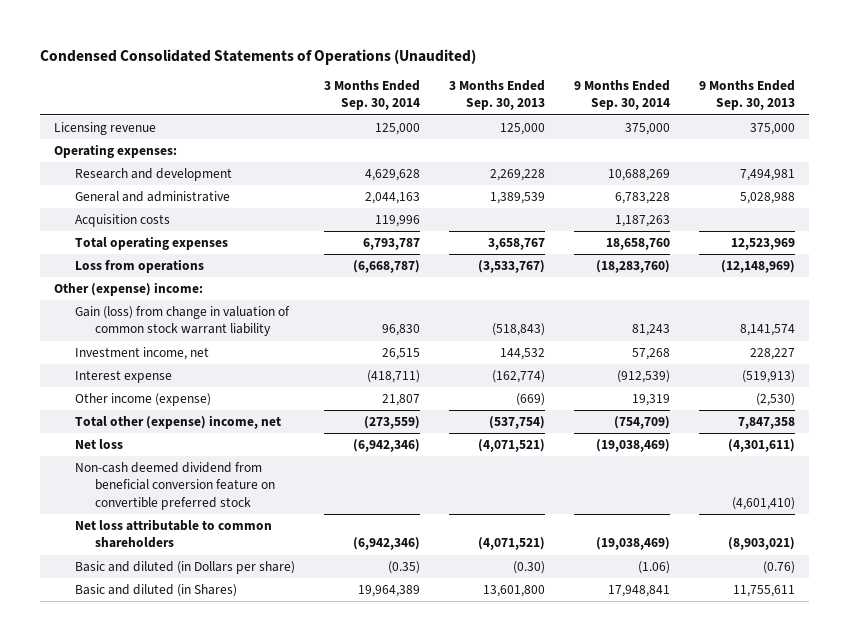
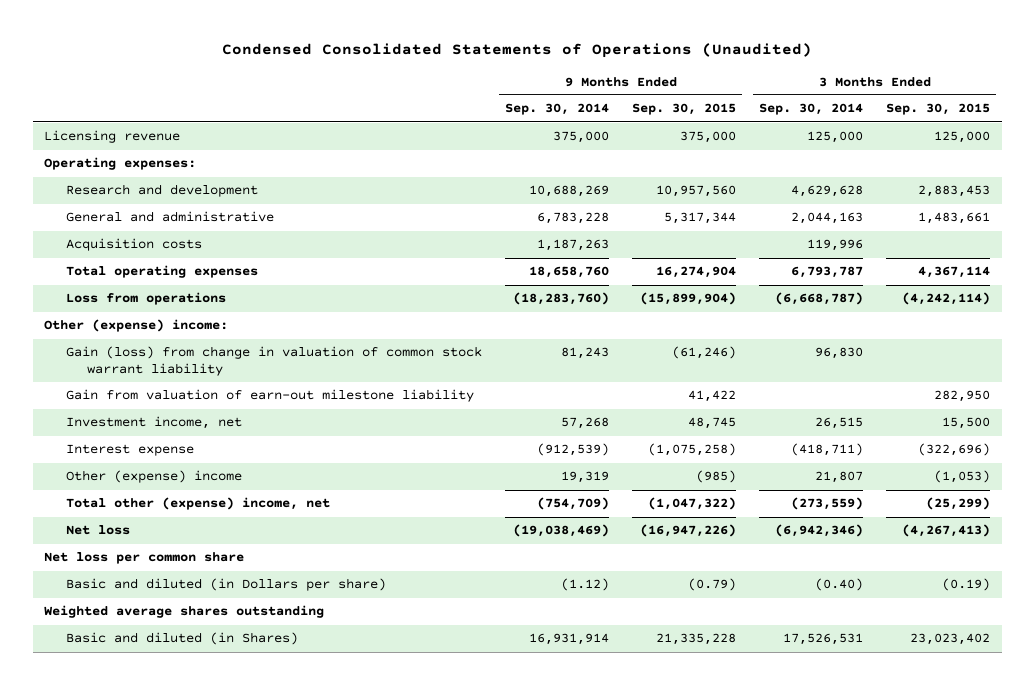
- | 3 Months Ended Sep. 30, 2014 | 3 Months Ended Sep. 30, 2013 | 9 Months Ended Sep. 30, 2014 | 9 Months Ended Sep. 30, 2013
+ | 9 Months Ended Sep. 30, 2014 | 9 Months Ended Sep. 30, 2015 | 3 Months Ended Sep. 30, 2014 | 3 Months Ended Sep. 30, 2015
+ Gain from valuation of earn-out milestone liability | | 41,422 | | 282,950
- Other income (expense) | 21,807 | (669) | 19,319 | (2,530)
+ Other (expense) income | 19,319 | (985) | 21,807 | (1,053)
- Non-cash deemed dividend from beneficial conversion feature on convertible preferred stock | | | | (4,601,410)
- Net loss attributable to common shareholders | (6,942,346) | (4,071,521) | (19,038,469) | (8,903,021)
- Basic and diluted (in Dollars per share) | (0.35) | (0.30) | (1.06) | (0.76)
- Basic and diluted (in Shares) | 19,964,389 | 13,601,800 | 17,948,841 | 11,755,611
+ Net loss per common share
+ Basic and diluted (in Dollars per share) | (1.12) | (0.79) | (0.40) | (0.19)
+ Weighted average shares outstanding
+ Basic and diluted (in Shares) | 16,931,914 | 21,335,228 | 17,526,531 | 23,023,402

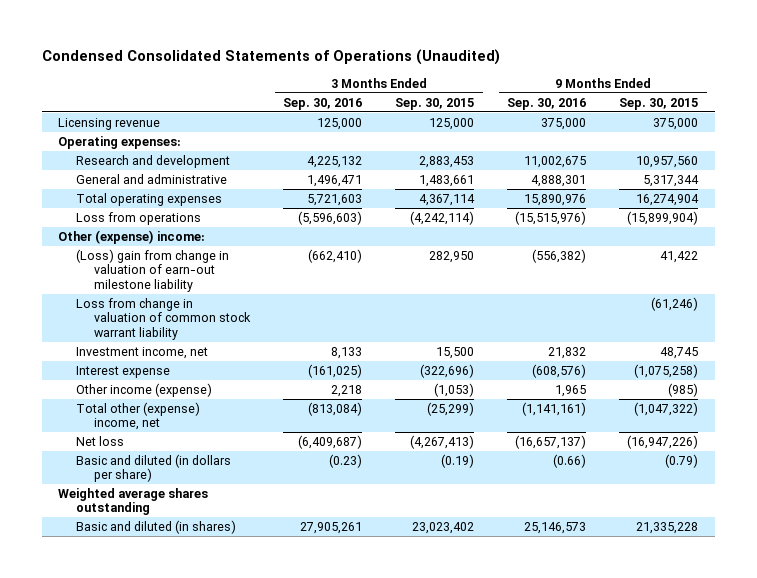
- | 9 Months Ended Sep. 30, 2014 | 9 Months Ended Sep. 30, 2015 | 3 Months Ended Sep. 30, 2014 | 3 Months Ended Sep. 30, 2015
+ | 3 Months Ended Sep. 30, 2016 | 3 Months Ended Sep. 30, 2015 | 9 Months Ended Sep. 30, 2016 | 9 Months Ended Sep. 30, 2015
- Acquisition costs | 1,187,263 | | 119,996 |
- Gain (loss) from change in valuation of common stock warrant liability | 81,243 | (61,246) | 96,830 |
- Gain from valuation of earn-out milestone liability | | 41,422 | | 282,950
+ (Loss) gain from change in valuation of earn-out milestone liability | (662,410) | 282,950 | (556,382) | 41,422
+ Loss from change in valuation of common stock warrant liability | | | | (61,246)
- Other (expense) income | 19,319 | (985) | 21,807 | (1,053)
+ Other income (expense) | 2,218 | (1,053) | 1,965 | (985)
- Net loss per common share
- Basic and diluted (in Dollars per share) | (1.12) | (0.79) | (0.40) | (0.19)
+ Basic and diluted (in dollars per share) | (0.23) | (0.19) | (0.66) | (0.79)
- Basic and diluted (in Shares) | 16,931,914 | 21,335,228 | 17,526,531 | 23,023,402
+ Basic and diluted (in shares) | 27,905,261 | 23,023,402 | 25,146,573 | 21,335,228

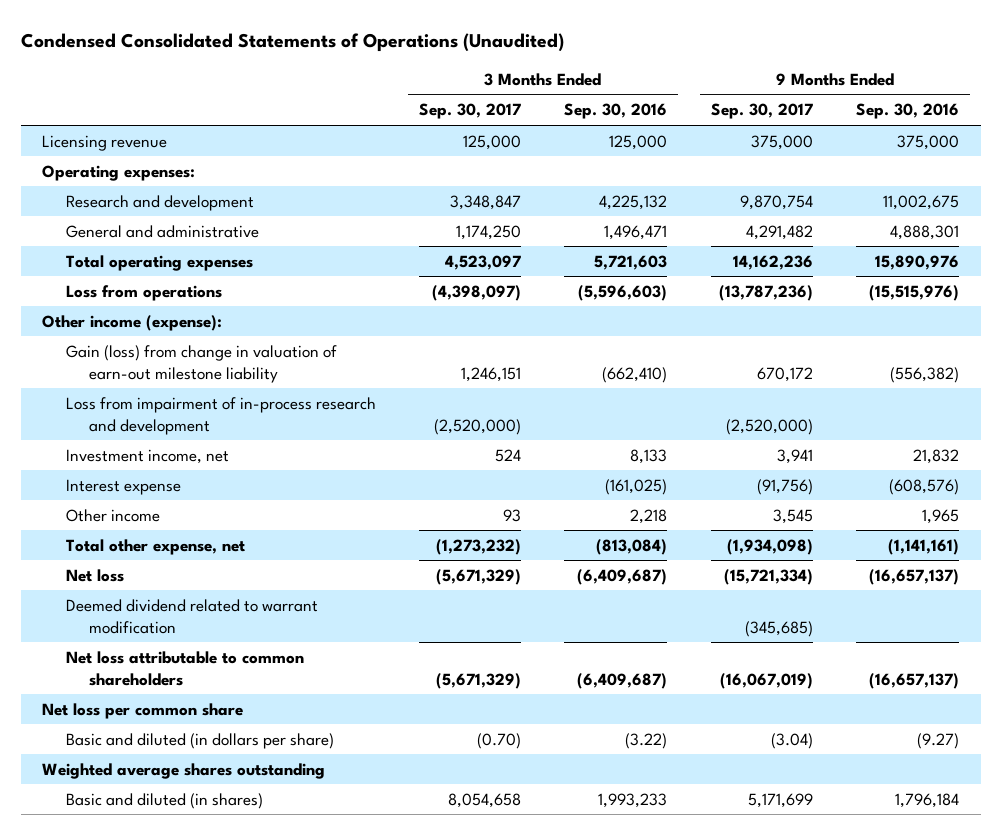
- | 3 Months Ended Sep. 30, 2016 | 3 Months Ended Sep. 30, 2015 | 9 Months Ended Sep. 30, 2016 | 9 Months Ended Sep. 30, 2015
+ | 3 Months Ended Sep. 30, 2017 | 3 Months Ended Sep. 30, 2016 | 9 Months Ended Sep. 30, 2017 | 9 Months Ended Sep. 30, 2016
- Other (expense) income:
- (Loss) gain from change in valuation of earn-out milestone liability | (662,410) | 282,950 | (556,382) | 41,422
- Loss from change in valuation of common stock warrant liability | | | | (61,246)
+ Other income (expense):
+ Gain (loss) from change in valuation of earn-out milestone liability | 1,246,151 | (662,410) | 670,172 | (556,382)
+ Loss from impairment of in-process research and development | (2,520,000) | | (2,520,000) |
- Other income (expense) | 2,218 | (1,053) | 1,965 | (985)
- Total other (expense) income, net | (813,084) | (25,299) | (1,141,161) | (1,047,322)
+ Other income | 93 | 2,218 | 3,545 | 1,965
+ Total other expense, net | (1,273,232) | (813,084) | (1,934,098) | (1,141,161)
- Basic and diluted (in dollars per share) | (0.23) | (0.19) | (0.66) | (0.79)
+ Deemed dividend related to warrant modification | | | (345,685) |
+ Net loss attributable to common shareholders | (5,671,329) | (6,409,687) | (16,067,019) | (16,657,137)
+ Net loss per common share
+ Basic and diluted (in dollars per share) | (0.70) | (3.22) | (3.04) | (9.27)
- Basic and diluted (in shares) | 27,905,261 | 23,023,402 | 25,146,573 | 21,335,228
+ Basic and diluted (in shares) | 8,054,658 | 1,993,233 | 5,171,699 | 1,796,184

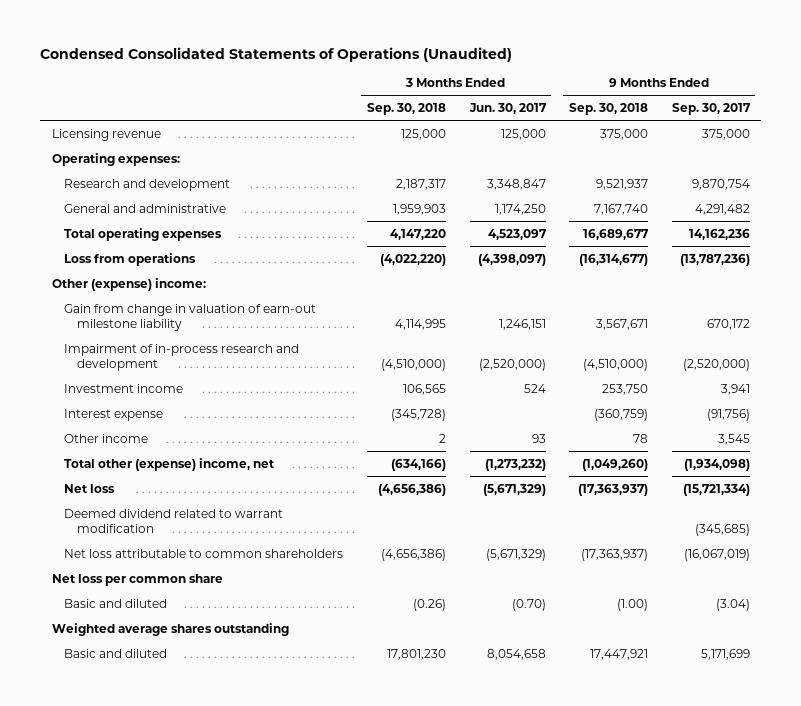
- | 3 Months Ended Sep. 30, 2017 | 3 Months Ended Sep. 30, 2016 | 9 Months Ended Sep. 30, 2017 | 9 Months Ended Sep. 30, 2016
+ | 3 Months Ended Sep. 30, 2018 | 3 Months Ended Jun. 30, 2017 | 9 Months Ended Sep. 30, 2018 | 9 Months Ended Sep. 30, 2017
- Other income (expense):
- Gain (loss) from change in valuation of earn-out milestone liability | 1,246,151 | (662,410) | 670,172 | (556,382)
- Loss from impairment of in-process research and development | (2,520,000) | | (2,520,000) |
- Investment income, net | 524 | 8,133 | 3,941 | 21,832
+ Other (expense) income:
+ Gain from change in valuation of earn-out milestone liability | 4,114,995 | 1,246,151 | 3,567,671 | 670,172
+ Impairment of in-process research and development | (4,510,000) | (2,520,000) | (4,510,000) | (2,520,000)
+ Investment income | 106,565 | 524 | 253,750 | 3,941
- Total other expense, net | (1,273,232) | (813,084) | (1,934,098) | (1,141,161)
+ Total other (expense) income, net | (634,166) | (1,273,232) | (1,049,260) | (1,934,098)
- Basic and diluted (in dollars per share) | (0.70) | (3.22) | (3.04) | (9.27)
+ Basic and diluted | (0.26) | (0.70) | (1.00) | (3.04)
- Basic and diluted (in shares) | 8,054,658 | 1,993,233 | 5,171,699 | 1,796,184
+ Basic and diluted | 17,801,230 | 8,054,658 | 17,447,921 | 5,171,699

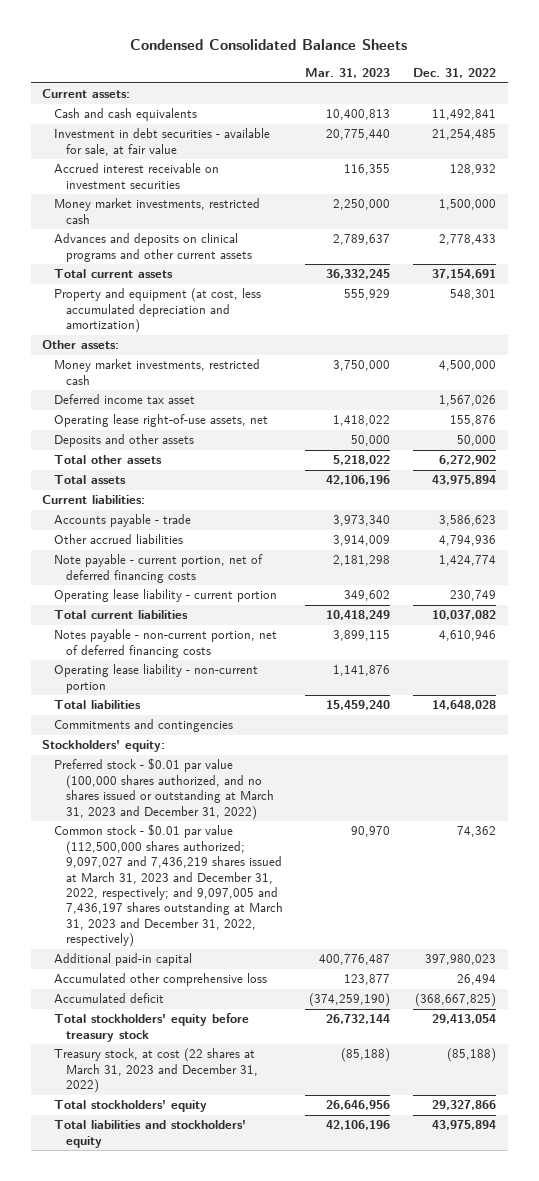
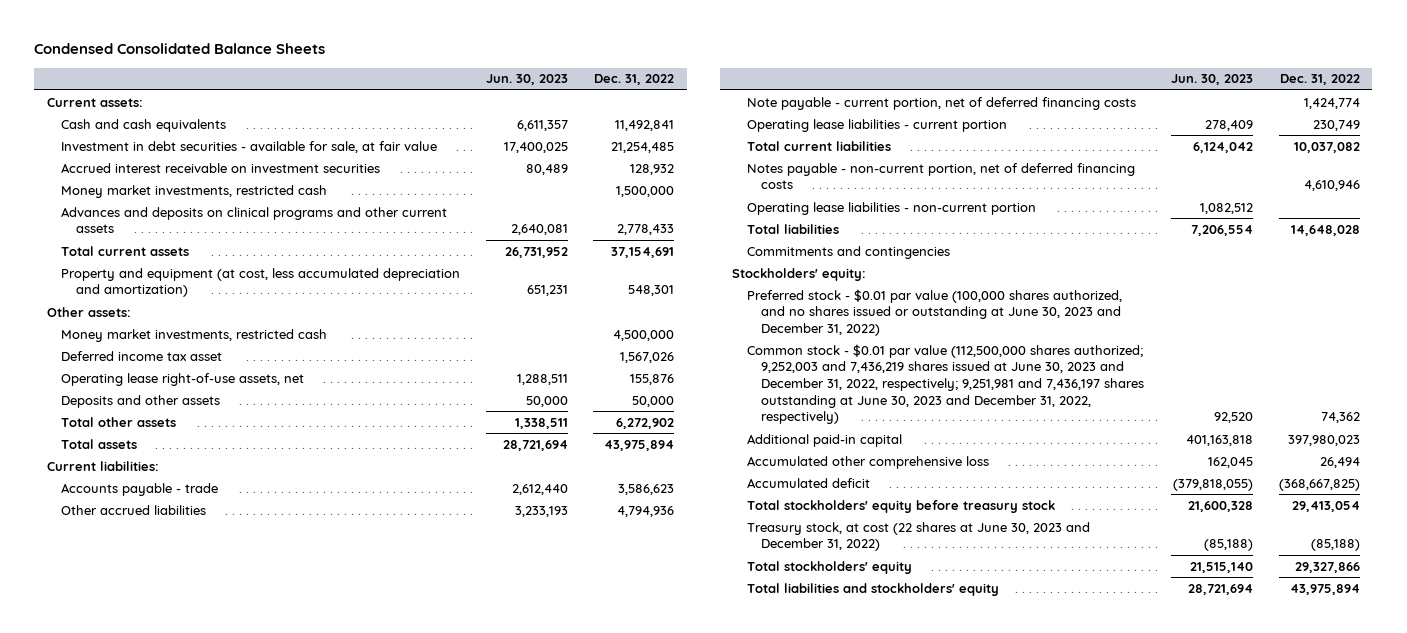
- | Mar. 31, 2023 | Dec. 31, 2022
+ | Jun. 30, 2023 | Dec. 31, 2022
- Operating lease liability - current portion | 349,602 | 230,749
+ Operating lease liabilities - current portion | 278,409 | 230,749
- Operating lease liability - non-current portion | 1,141,876 |
+ Operating lease liabilities - non-current portion | 1,082,512 |
- Preferred stock - $0.01 par value (100,000 shares authorized, and no shares issued or outstanding at March 31, 2023 and December 31, 2022)
- Common stock - $0.01 par value (112,500,000 shares authorized; 9,097,027 and 7,436,219 shares issued at March 31, 2023 and December 31, 2022, respectively; and 9,097,005 and 7,436,197 shares outstanding at March 31, 2023 and December 31, 2022, respectively) | 90,970 | 74,362
+ Preferred stock - $0.01 par value (100,000 shares authorized, and no shares issued or outstanding at June 30, 2023 and December 31, 2022)
+ Common stock - $0.01 par value (112,500,000 shares authorized; 9,252,003 and 7,436,219 shares issued at June 30, 2023 and December 31, 2022, respectively; 9,251,981 and 7,436,197 shares outstanding at June 30, 2023 and December 31, 2022, respectively) | 92,520 | 74,362
- Treasury stock, at cost (22 shares at March 31, 2023 and December 31, 2022) | (85,188) | (85,188)
+ Treasury stock, at cost (22 shares at June 30, 2023 and December 31, 2022) | (85,188) | (85,188)

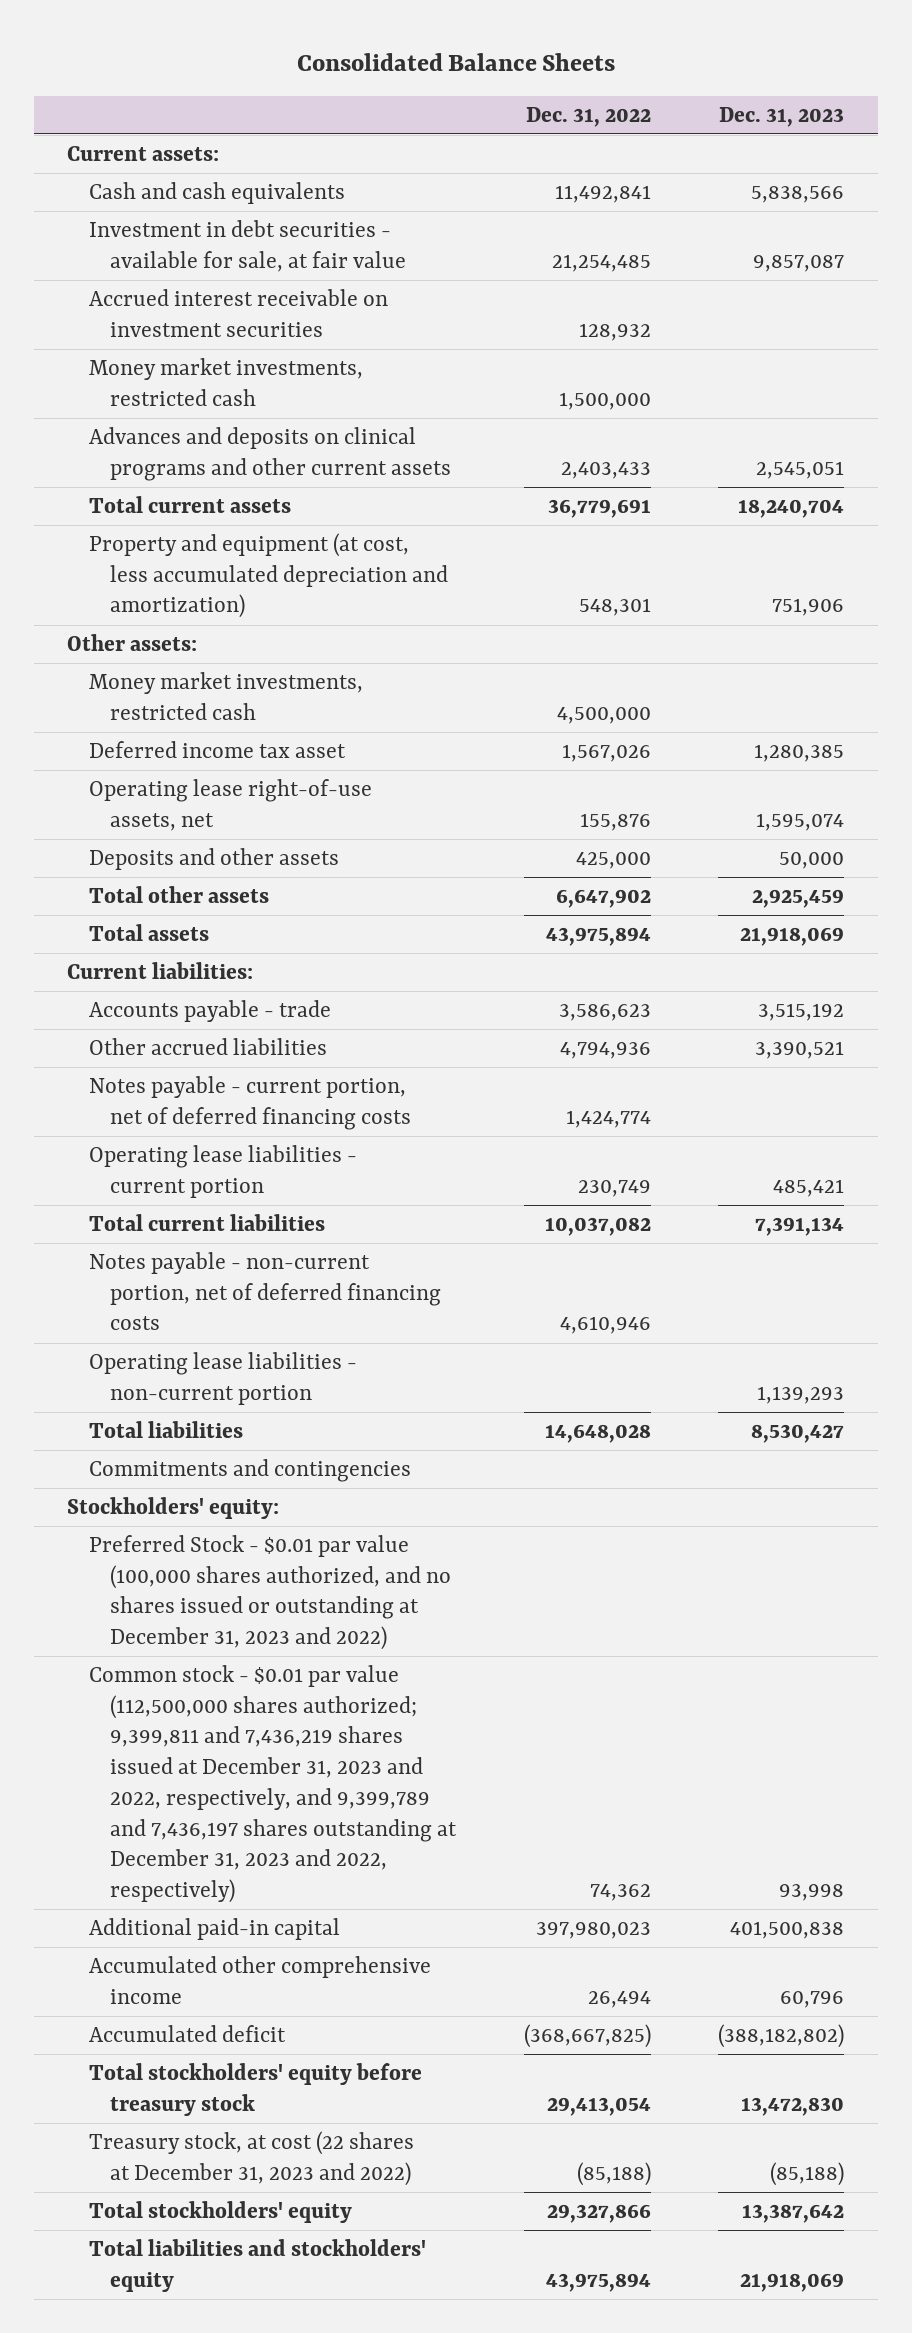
- Condensed Consolidated Balance Sheets
+ Consolidated Balance Sheets
- | Jun. 30, 2023 | Dec. 31, 2022
+ | Dec. 31, 2022 | Dec. 31, 2023
- Advances and deposits on clinical programs and other current assets | 2,640,081 | 2,778,433
- Total current assets | 26,731,952 | 37,154,691
+ Advances and deposits on clinical programs and other current assets | 2,403,433 | 2,545,051
+ Total current assets | 36,779,691 | 18,240,704
- Deposits and other assets | 50,000 | 50,000
- Total other assets | 1,338,511 | 6,272,902
+ Deposits and other assets | 425,000 | 50,000
+ Total other assets | 6,647,902 | 2,925,459
- Note payable - current portion, net of deferred financing costs | | 1,424,774
+ Notes payable - current portion, net of deferred financing costs | 1,424,774 |
- Preferred stock - $0.01 par value (100,000 shares authorized, and no shares issued or outstanding at June 30, 2023 and December 31, 2022)
- Common stock - $0.01 par value (112,500,000 shares authorized; 9,252,003 and 7,436,219 shares issued at June 30, 2023 and December 31, 2022, respectively; 9,251,981 and 7,436,197 shares outstanding at June 30, 2023 and December 31, 2022, respectively) | 92,520 | 74,362
+ Preferred Stock - $0.01 par value (100,000 shares authorized, and no shares issued or outstanding at December 31, 2023 and 2022)
+ Common stock - $0.01 par value (112,500,000 shares authorized; 9,399,811 and 7,436,219 shares issued at December 31, 2023 and 2022, respectively, and 9,399,789 and 7,436,197 shares outstanding at December 31, 2023 and 2022, respectively) | 74,362 | 93,998
- Accumulated other comprehensive loss | 162,045 | 26,494
+ Accumulated other comprehensive income | 26,494 | 60,796
- Treasury stock, at cost (22 shares at June 30, 2023 and December 31, 2022) | (85,188) | (85,188)
+ Treasury stock, at cost (22 shares at December 31, 2023 and 2022) | (85,188) | (85,188)

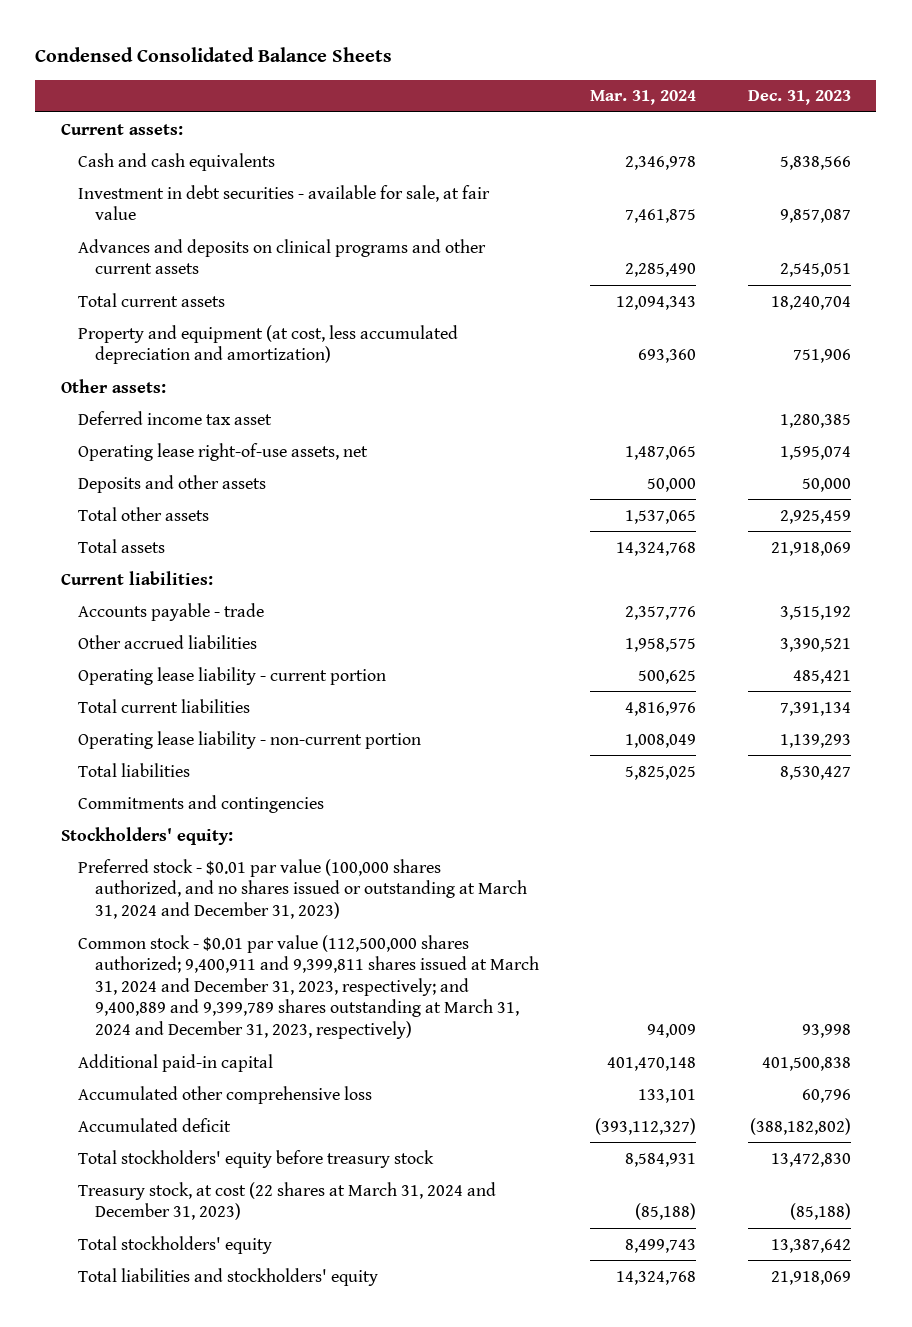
- Consolidated Balance Sheets
+ Condensed Consolidated Balance Sheets
- | Dec. 31, 2022 | Dec. 31, 2023
+ | Mar. 31, 2024 | Dec. 31, 2023
- Accrued interest receivable on investment securities | 128,932 |
- Money market investments, restricted cash | 1,500,000 |
- Money market investments, restricted cash | 4,500,000 |
- Notes payable - current portion, net of deferred financing costs | 1,424,774 |
- Operating lease liabilities - current portion | 230,749 | 485,421
+ Operating lease liability - current portion | 500,625 | 485,421
- Notes payable - non-current portion, net of deferred financing costs | 4,610,946 |
- Operating lease liabilities - non-current portion | | 1,139,293
+ Operating lease liability - non-current portion | 1,008,049 | 1,139,293
- Preferred Stock - $0.01 par value (100,000 shares authorized, and no shares issued or outstanding at December 31, 2023 and 2022)
- Common stock - $0.01 par value (112,500,000 shares authorized; 9,399,811 and 7,436,219 shares issued at December 31, 2023 and 2022, respectively, and 9,399,789 and 7,436,197 shares outstanding at December 31, 2023 and 2022, respectively) | 74,362 | 93,998
+ Preferred stock - $0.01 par value (100,000 shares authorized, and no shares issued or outstanding at March 31, 2024 and December 31, 2023)
+ Common stock - $0.01 par value (112,500,000 shares authorized; 9,400,911 and 9,399,811 shares issued at March 31, 2024 and December 31, 2023, respectively; and 9,400,889 and 9,399,789 shares outstanding at March 31, 2024 and December 31, 2023, respectively) | 94,009 | 93,998
- Accumulated other comprehensive income | 26,494 | 60,796
+ Accumulated other comprehensive loss | 133,101 | 60,796
- Treasury stock, at cost (22 shares at December 31, 2023 and 2022) | (85,188) | (85,188)
+ Treasury stock, at cost (22 shares at March 31, 2024 and December 31, 2023) | (85,188) | (85,188)

